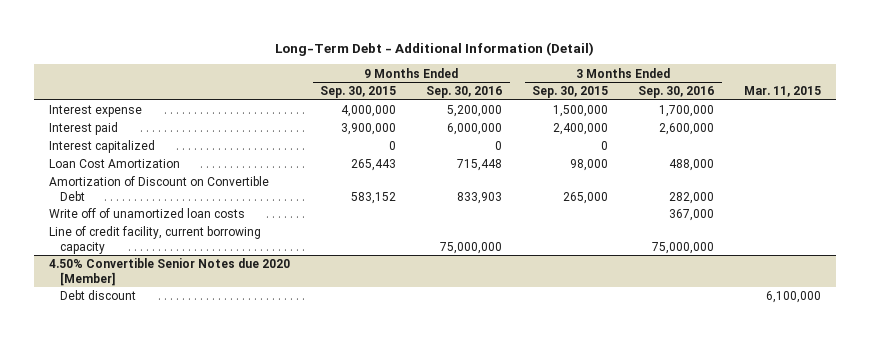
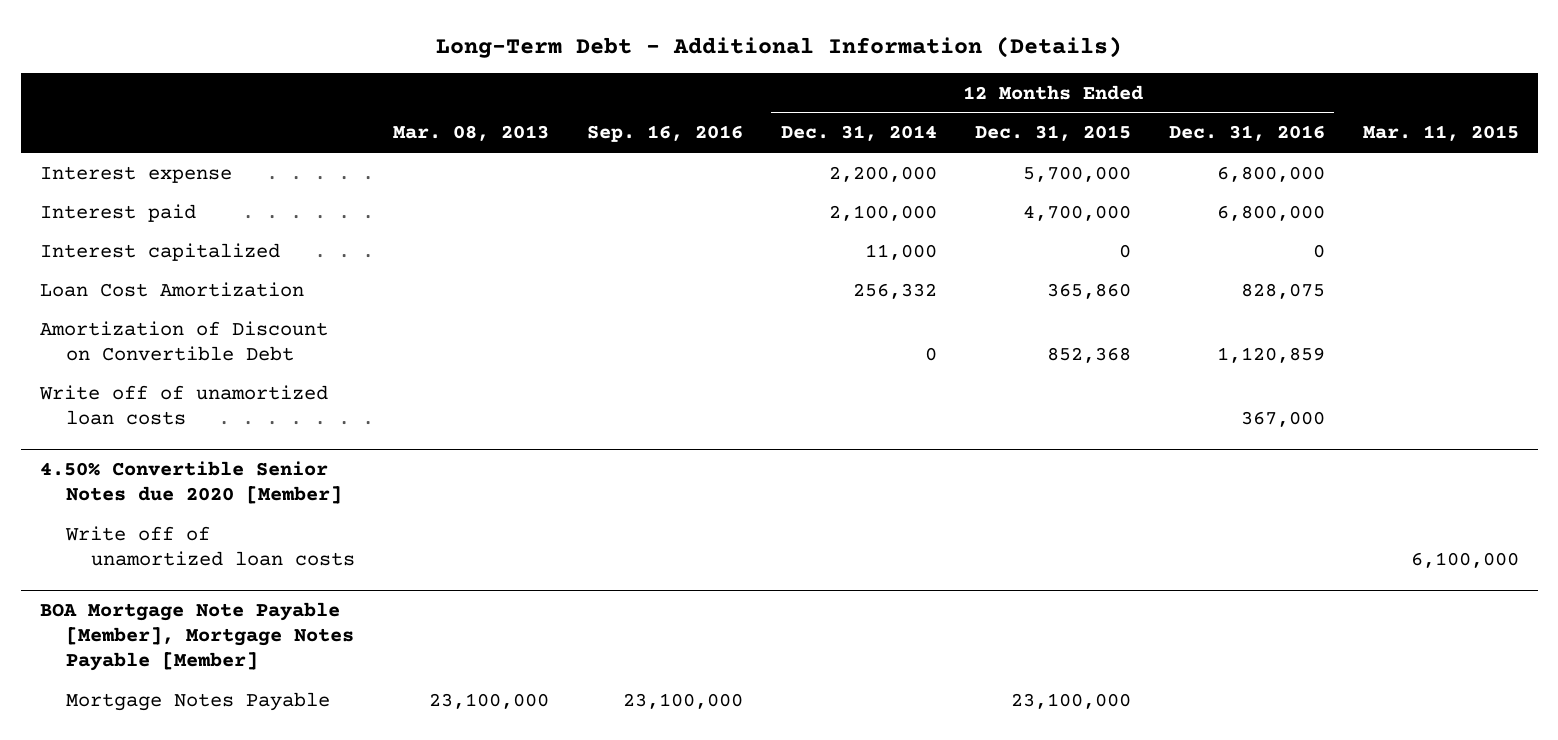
- Long-Term Debt - Additional Information (Detail)
+ Long-Term Debt - Additional Information (Details)
- | 9 Months Ended Sep. 30, 2015 | 9 Months Ended Sep. 30, 2016 | 3 Months Ended Sep. 30, 2015 | 3 Months Ended Sep. 30, 2016 | Mar. 11, 2015
+ | Mar. 08, 2013 | Sep. 16, 2016 | 12 Months Ended Dec. 31, 2014 | 12 Months Ended Dec. 31, 2015 | 12 Months Ended Dec. 31, 2016 | Mar. 11, 2015
- Line of credit facility, current borrowing capacity | | 75,000,000 | | 75,000,000 |
@ 4.50% Convertible Senior Notes due 2020 [Member]
- Debt discount | | | | | 6,100,000
+ Write off of unamortized loan costs | | | | | | 6,100,000
+ BOA Mortgage Note Payable [Member], Mortgage Notes Payable [Member]
+ Mortgage Notes Payable | 23,100,000 | 23,100,000 | | 23,100,000 | |

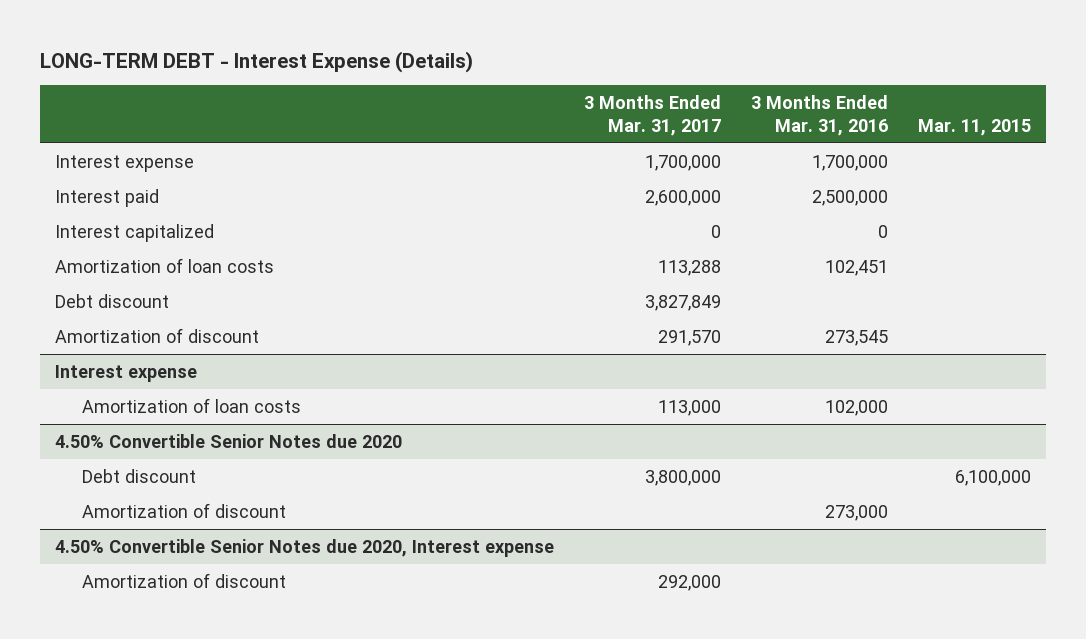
- Long-Term Debt - Additional Information (Details)
+ LONG-TERM DEBT - Interest Expense (Details)
- | Mar. 08, 2013 | Sep. 16, 2016 | 12 Months Ended Dec. 31, 2014 | 12 Months Ended Dec. 31, 2015 | 12 Months Ended Dec. 31, 2016 | Mar. 11, 2015
+ | 3 Months Ended Mar. 31, 2017 | 3 Months Ended Mar. 31, 2016 | Mar. 11, 2015
- Loan Cost Amortization | | | 256,332 | 365,860 | 828,075 |
- Amortization of Discount on Convertible Debt | | | 0 | 852,368 | 1,120,859 |
- Write off of unamortized loan costs | | | | | 367,000 |
- 4.50% Convertible Senior Notes due 2020 [Member]
- Write off of unamortized loan costs | | | | | | 6,100,000
- BOA Mortgage Note Payable [Member], Mortgage Notes Payable [Member]
- Mortgage Notes Payable | 23,100,000 | 23,100,000 | | 23,100,000 | |
+ Amortization of loan costs | 113,288 | 102,451 |
+ Debt discount | 3,827,849 | |
+ Amortization of discount | 291,570 | 273,545 |
+ Interest expense
+ Amortization of loan costs | 113,000 | 102,000 |
+ 4.50% Convertible Senior Notes due 2020
+ Debt discount | 3,800,000 | | 6,100,000
+ Amortization of discount | | 273,000 |
+ 4.50% Convertible Senior Notes due 2020, Interest expense
+ Amortization of discount | 292,000 | |

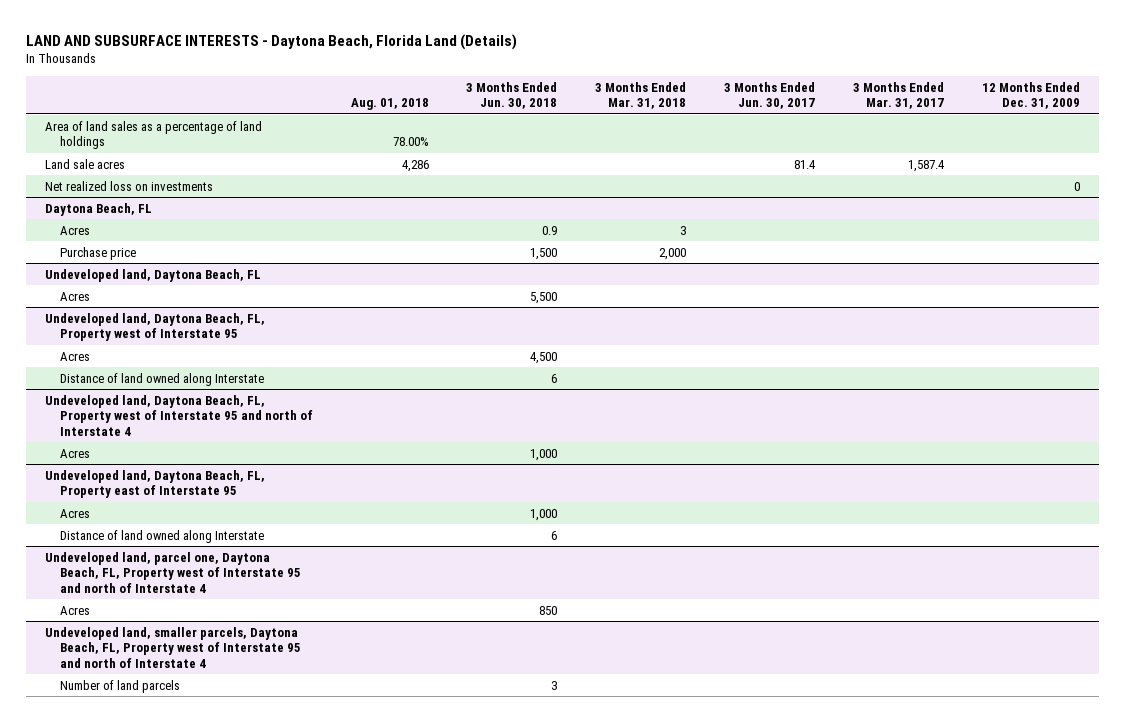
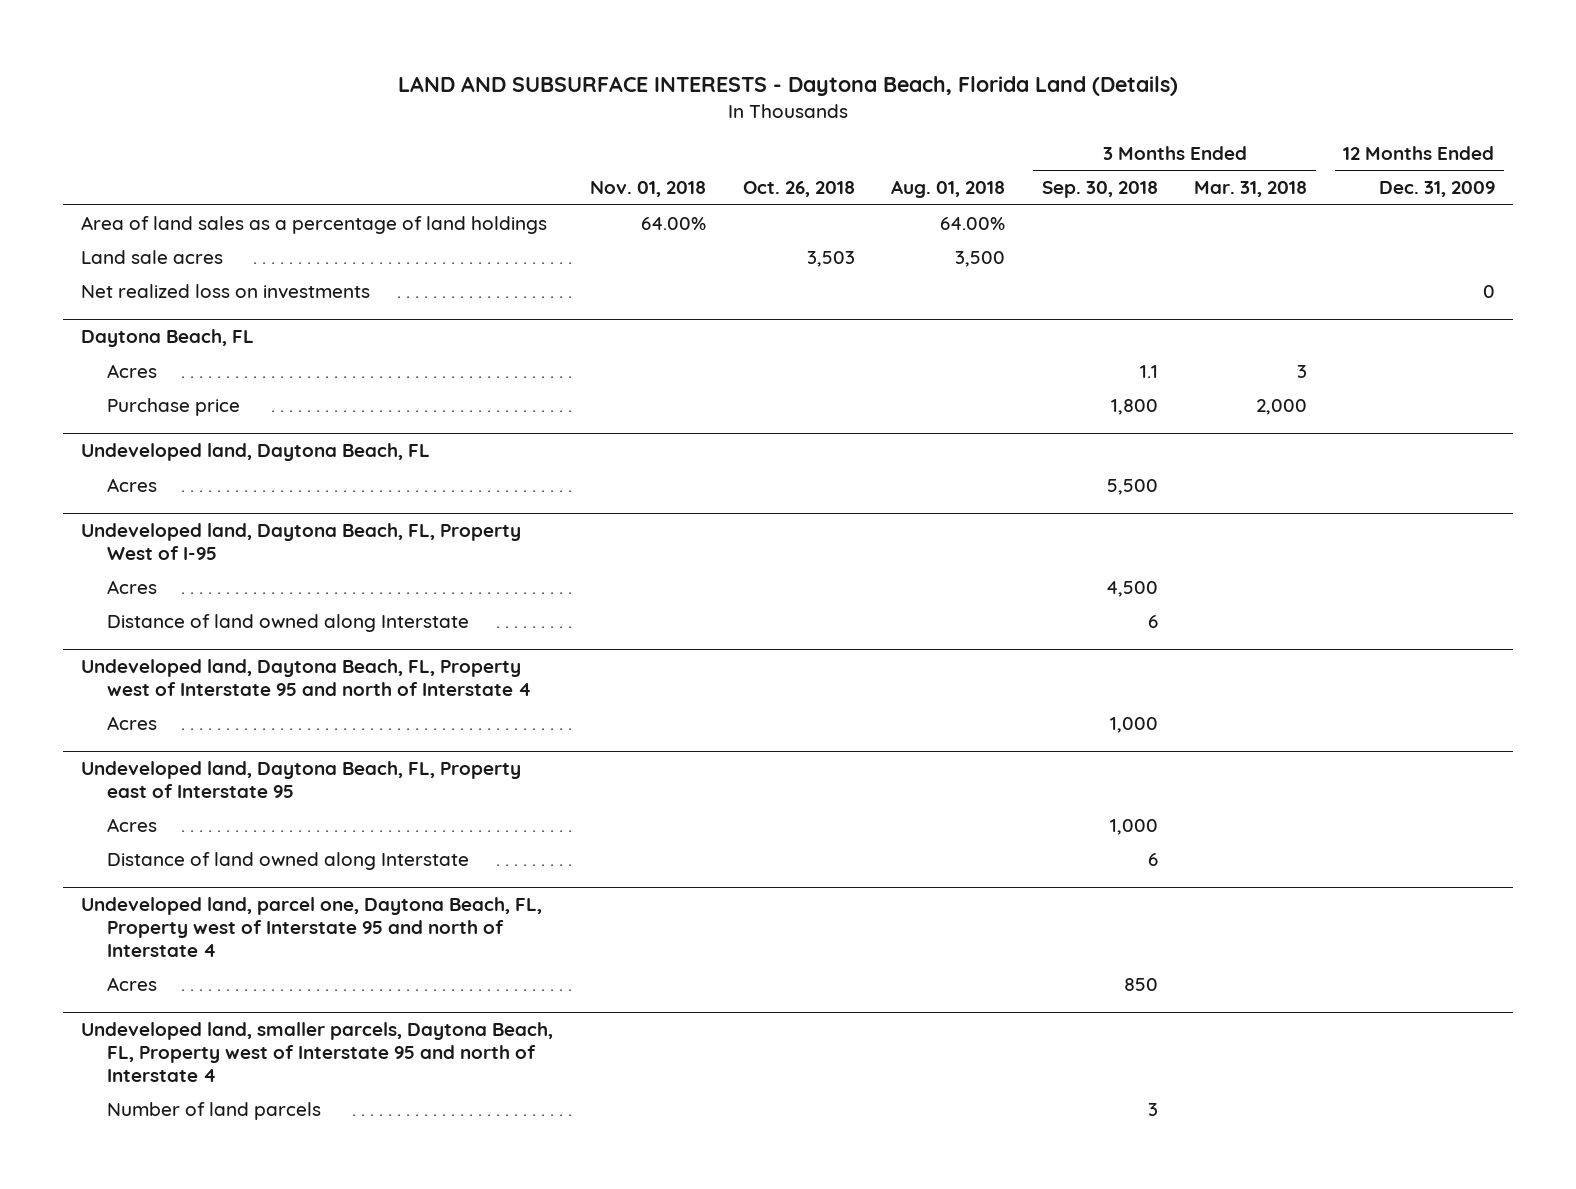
- | Aug. 01, 2018 | 3 Months Ended Jun. 30, 2018 | 3 Months Ended Mar. 31, 2018 | 3 Months Ended Jun. 30, 2017 | 3 Months Ended Mar. 31, 2017 | 12 Months Ended Dec. 31, 2009
+ | Nov. 01, 2018 | Oct. 26, 2018 | Aug. 01, 2018 | 3 Months Ended Sep. 30, 2018 | 3 Months Ended Mar. 31, 2018 | 12 Months Ended Dec. 31, 2009
- Area of land sales as a percentage of land holdings | 78.00% | | | | |
- Land sale acres | 4,286 | | | 81.4 | 1,587.4 |
+ Area of land sales as a percentage of land holdings | 64.00% | | 64.00% | | |
+ Land sale acres | | 3,503 | 3,500 | | |
- Undeveloped land, Daytona Beach, FL, Property west of Interstate 95
+ Undeveloped land, Daytona Beach, FL, Property West of I-95

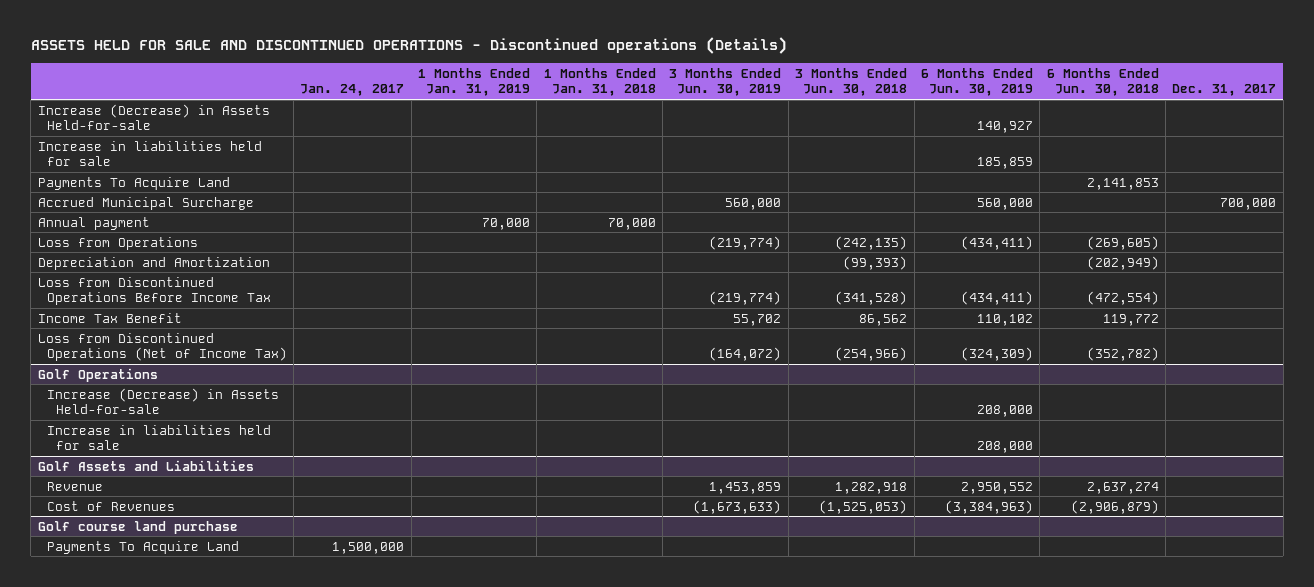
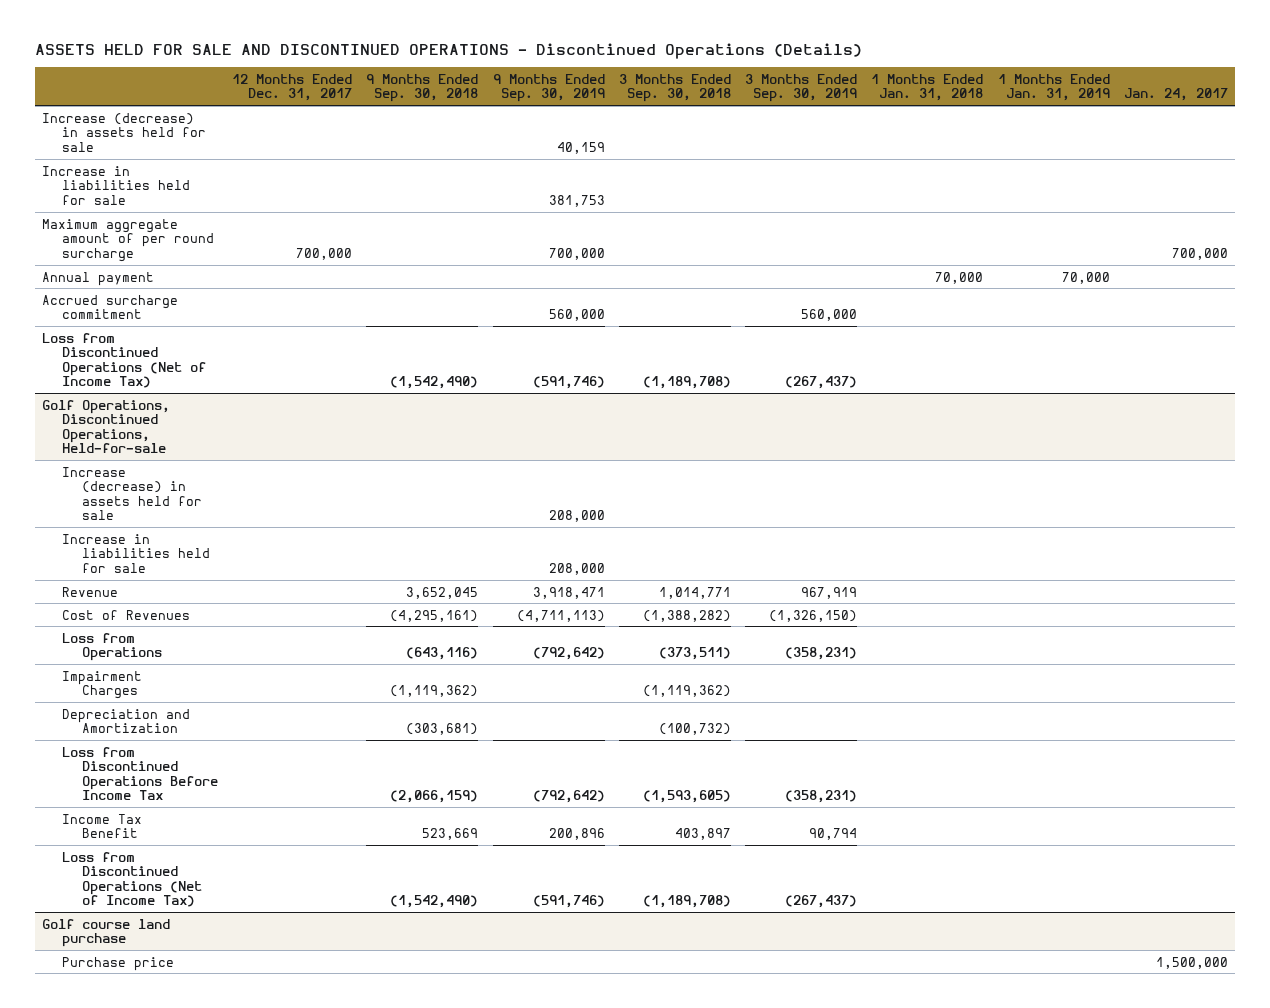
- ASSETS HELD FOR SALE AND DISCONTINUED OPERATIONS - Discontinued operations (Details)
+ ASSETS HELD FOR SALE AND DISCONTINUED OPERATIONS - Discontinued Operations (Details)
- | Jan. 24, 2017 | 1 Months Ended Jan. 31, 2019 | 1 Months Ended Jan. 31, 2018 | 3 Months Ended Jun. 30, 2019 | 3 Months Ended Jun. 30, 2018 | 6 Months Ended Jun. 30, 2019 | 6 Months Ended Jun. 30, 2018 | Dec. 31, 2017
+ | 12 Months Ended Dec. 31, 2017 | 9 Months Ended Sep. 30, 2018 | 9 Months Ended Sep. 30, 2019 | 3 Months Ended Sep. 30, 2018 | 3 Months Ended Sep. 30, 2019 | 1 Months Ended Jan. 31, 2018 | 1 Months Ended Jan. 31, 2019 | Jan. 24, 2017
- Increase (Decrease) in Assets Held-for-sale | | | | | | 140,927 | |
+ Increase (decrease) in assets held for sale | | | 40,159 | | | | |
- Payments To Acquire Land | | | | | | | 2,141,853 |
- Accrued Municipal Surcharge | | | | 560,000 | | 560,000 | | 700,000
+ Maximum aggregate amount of per round surcharge | 700,000 | | 700,000 | | | | | 700,000
- Loss from Operations | | | | (219,774) | (242,135) | (434,411) | (269,605) |
- Depreciation and Amortization | | | | | (99,393) | | (202,949) |
- Loss from Discontinued Operations Before Income Tax | | | | (219,774) | (341,528) | (434,411) | (472,554) |
- Income Tax Benefit | | | | 55,702 | 86,562 | 110,102 | 119,772 |
+ Accrued surcharge commitment | | | 560,000 | | 560,000 | | |
- Golf Operations
- Increase (Decrease) in Assets Held-for-sale | | | | | | 208,000 | |
+ Golf Operations, Discontinued Operations, Held-for-sale
+ Increase (decrease) in assets held for sale | | | 208,000 | | | | |
- Golf Assets and Liabilities
- Revenue | | | | 1,453,859 | 1,282,918 | 2,950,552 | 2,637,274 |
- Cost of Revenues | | | | (1,673,633) | (1,525,053) | (3,384,963) | (2,906,879) |
+ Revenue | | 3,652,045 | 3,918,471 | 1,014,771 | 967,919 | | |
+ Cost of Revenues | | (4,295,161) | (4,711,113) | (1,388,282) | (1,326,150) | | |
+ Loss from Operations | | (643,116) | (792,642) | (373,511) | (358,231) | | |
+ Impairment Charges | | (1,119,362) | | (1,119,362) | | | |
+ Depreciation and Amortization | | (303,681) | | (100,732) | | | |
+ Loss from Discontinued Operations Before Income Tax | | (2,066,159) | (792,642) | (1,593,605) | (358,231) | | |
+ Income Tax Benefit | | 523,669 | 200,896 | 403,897 | 90,794 | | |
+ Loss from Discontinued Operations (Net of Income Tax) | | (1,542,490) | (591,746) | (1,189,708) | (267,437) | | |
@ Golf course land purchase
- Payments To Acquire Land | 1,500,000 | | | | | | |
+ Purchase price | | | | | | | | 1,500,000

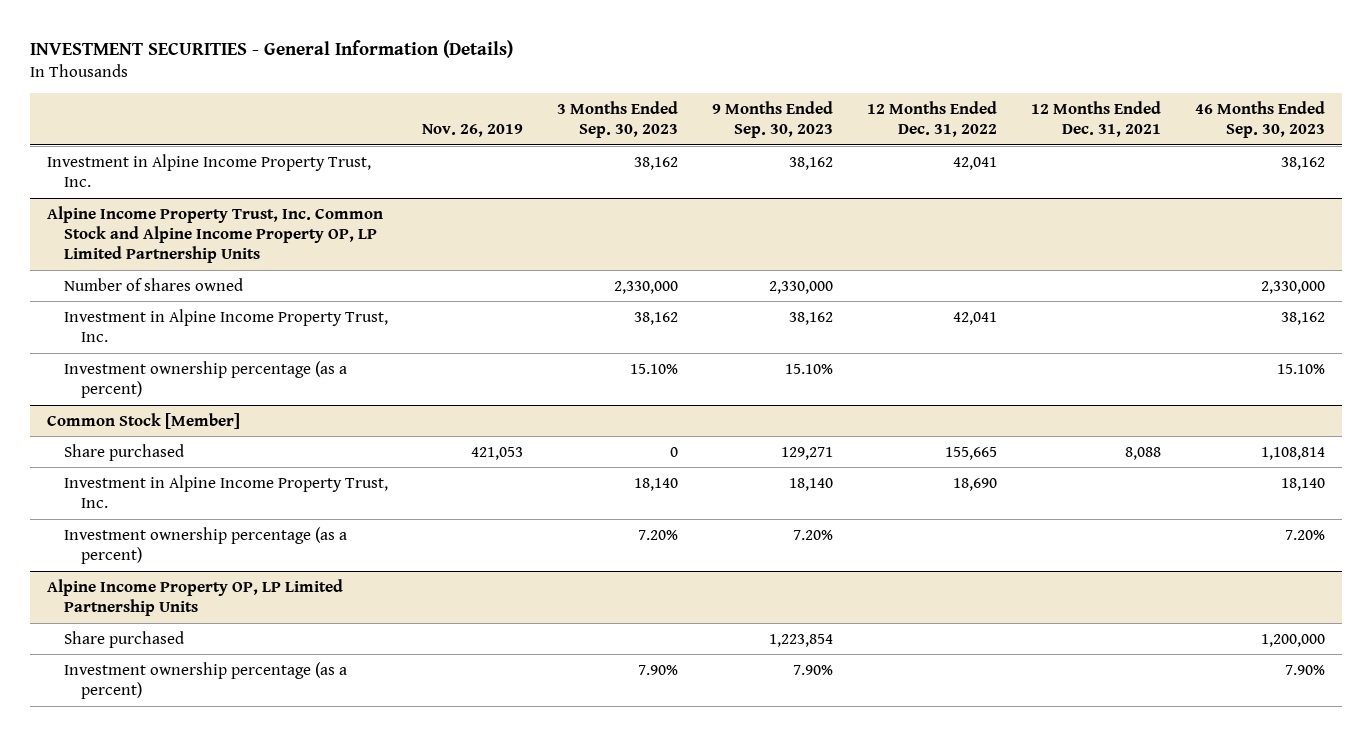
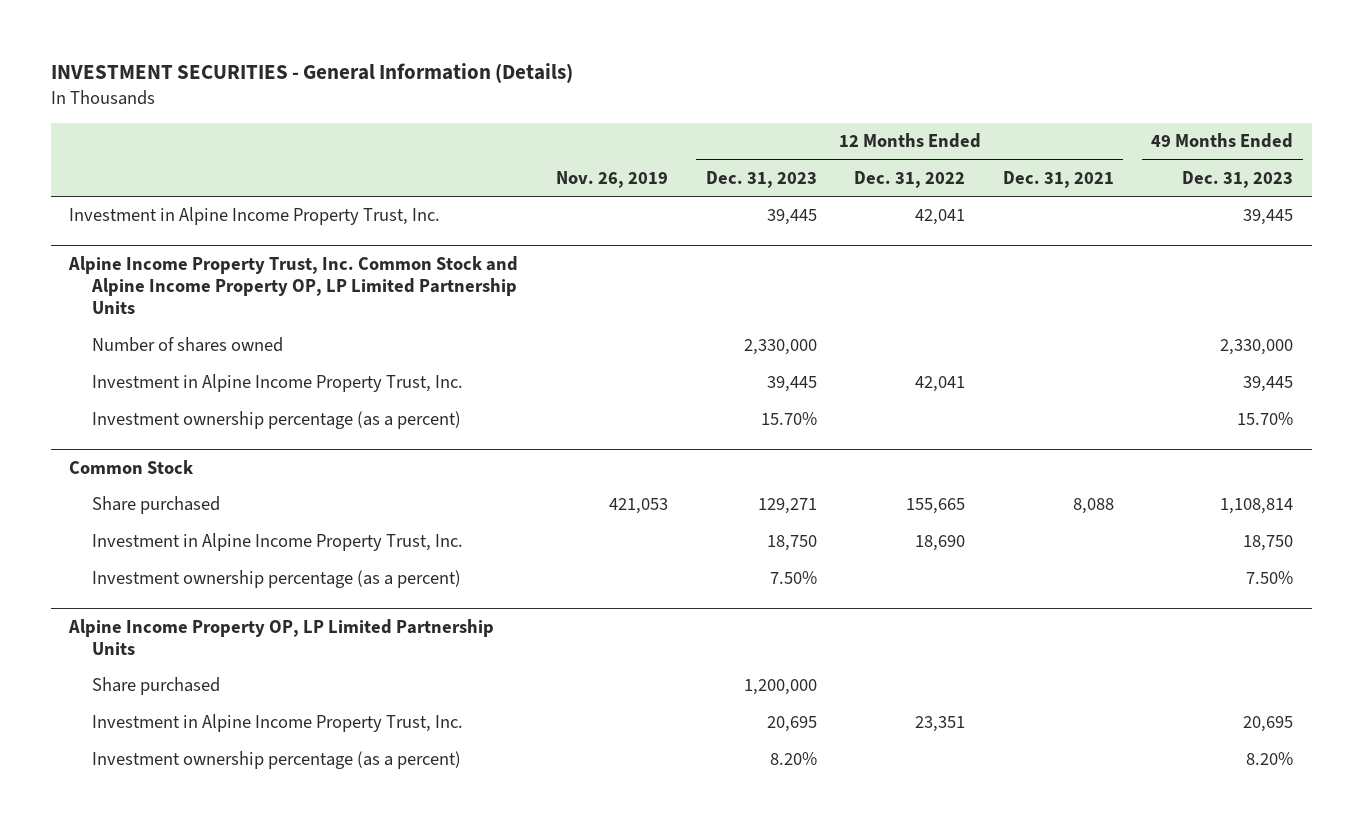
- | Nov. 26, 2019 | 3 Months Ended Sep. 30, 2023 | 9 Months Ended Sep. 30, 2023 | 12 Months Ended Dec. 31, 2022 | 12 Months Ended Dec. 31, 2021 | 46 Months Ended Sep. 30, 2023
+ | Nov. 26, 2019 | 12 Months Ended Dec. 31, 2023 | 12 Months Ended Dec. 31, 2022 | 12 Months Ended Dec. 31, 2021 | 49 Months Ended Dec. 31, 2023
- Common Stock [Member]
+ Common Stock
@ Alpine Income Property OP, LP Limited Partnership Units
+ Investment in Alpine Income Property Trust, Inc. | | 20,695 | 23,351 | | 20,695

